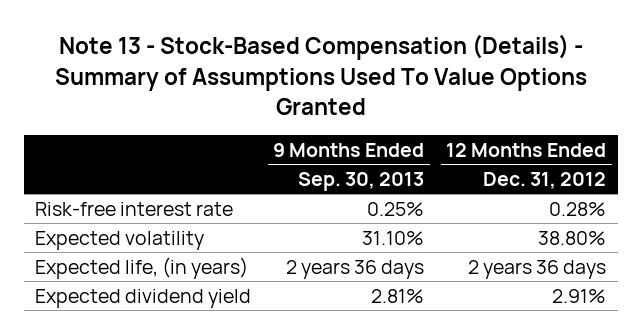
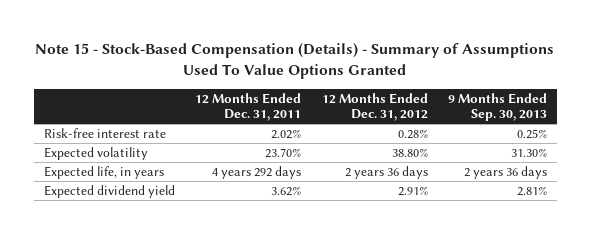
- Note 13 - Stock-Based Compensation (Details) - Summary of Assumptions Used To Value Options Granted
+ Note 15 - Stock-Based Compensation (Details) - Summary of Assumptions Used To Value Options Granted
- | 9 Months Ended Sep. 30, 2013 | 12 Months Ended Dec. 31, 2012
+ | 12 Months Ended Dec. 31, 2011 | 12 Months Ended Dec. 31, 2012 | 9 Months Ended Sep. 30, 2013
- Expected volatility | 31.10% | 38.80%
- Expected life, (in years) | 2 years 36 days | 2 years 36 days
+ Expected volatility | 23.70% | 38.80% | 31.30%
+ Expected life, in years | 4 years 292 days | 2 years 36 days | 2 years 36 days

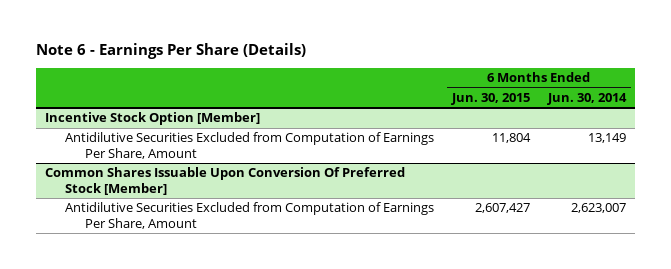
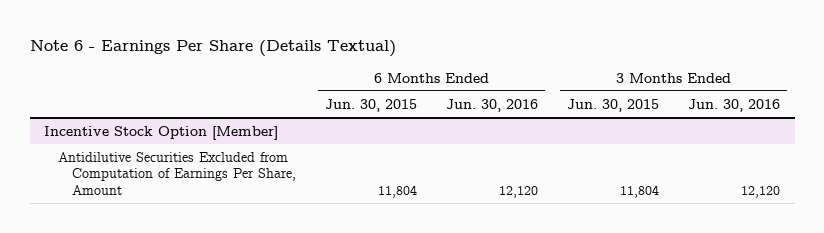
- Note 6 - Earnings Per Share (Details)
+ Note 6 - Earnings Per Share (Details Textual)
- | 6 Months Ended Jun. 30, 2015 | 6 Months Ended Jun. 30, 2014
+ | 6 Months Ended Jun. 30, 2015 | 6 Months Ended Jun. 30, 2016 | 3 Months Ended Jun. 30, 2015 | 3 Months Ended Jun. 30, 2016
- Common Shares Issuable Upon Conversion Of Preferred Stock [Member]
- Antidilutive Securities Excluded from Computation of Earnings Per Share, Amount | 2,607,427 | 2,623,007

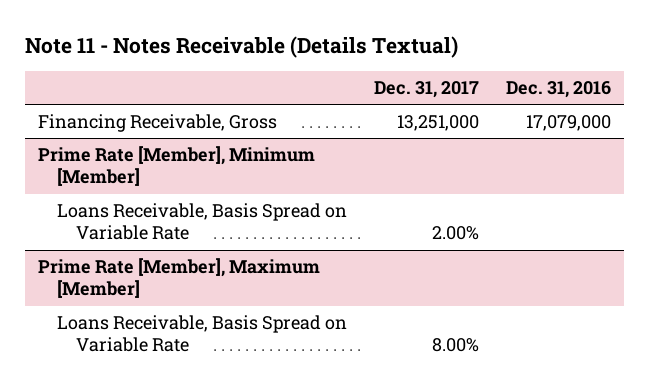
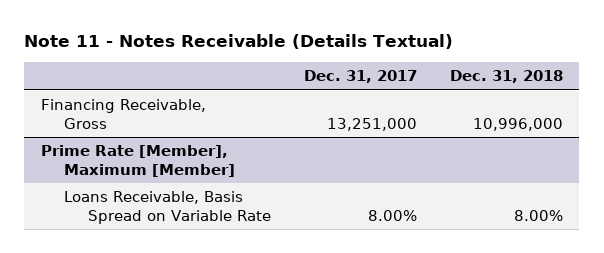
- | Dec. 31, 2017 | Dec. 31, 2016
+ | Dec. 31, 2017 | Dec. 31, 2018
- Prime Rate [Member], Minimum [Member]
- Loans Receivable, Basis Spread on Variable Rate | 2.00% |

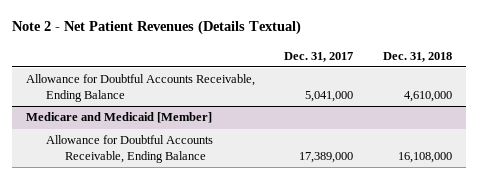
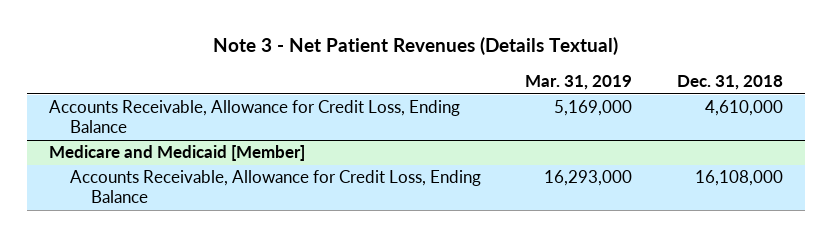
- Note 2 - Net Patient Revenues (Details Textual)
+ Note 3 - Net Patient Revenues (Details Textual)
- | Dec. 31, 2017 | Dec. 31, 2018
+ | Mar. 31, 2019 | Dec. 31, 2018
- Allowance for Doubtful Accounts Receivable, Ending Balance | 5,041,000 | 4,610,000
+ Accounts Receivable, Allowance for Credit Loss, Ending Balance | 5,169,000 | 4,610,000
@ Medicare and Medicaid [Member]
- Allowance for Doubtful Accounts Receivable, Ending Balance | 17,389,000 | 16,108,000
+ Accounts Receivable, Allowance for Credit Loss, Ending Balance | 16,293,000 | 16,108,000

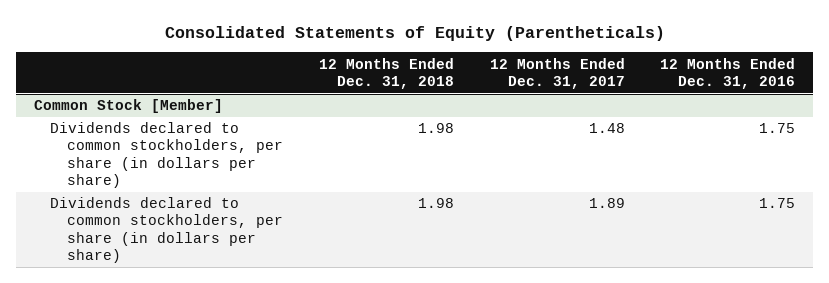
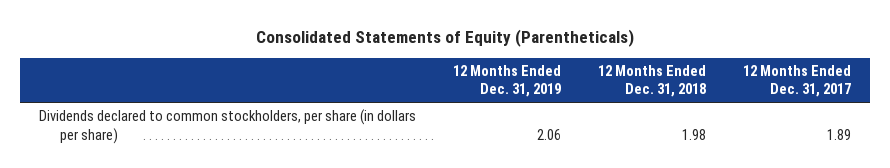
- | 12 Months Ended Dec. 31, 2018 | 12 Months Ended Dec. 31, 2017 | 12 Months Ended Dec. 31, 2016
+ | 12 Months Ended Dec. 31, 2019 | 12 Months Ended Dec. 31, 2018 | 12 Months Ended Dec. 31, 2017
- Common Stock [Member]
- Dividends declared to common stockholders, per share (in dollars per share) | 1.98 | 1.48 | 1.75

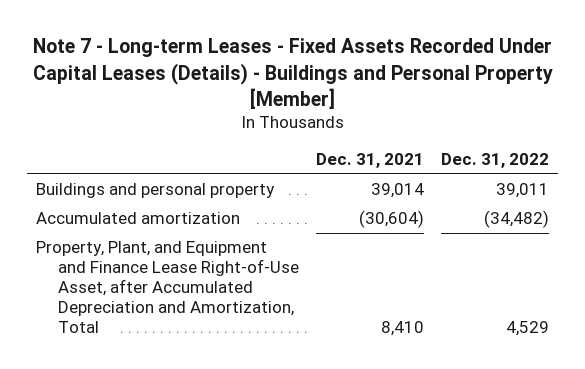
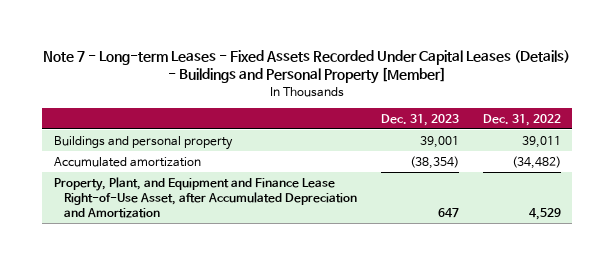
- | Dec. 31, 2021 | Dec. 31, 2022
+ | Dec. 31, 2023 | Dec. 31, 2022
- Property, Plant, and Equipment and Finance Lease Right-of-Use Asset, after Accumulated Depreciation and Amortization, Total | 8,410 | 4,529
+ Property, Plant, and Equipment and Finance Lease Right-of-Use Asset, after Accumulated Depreciation and Amortization | 647 | 4,529

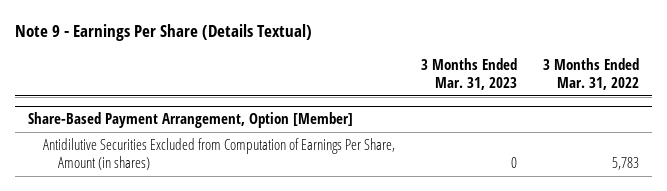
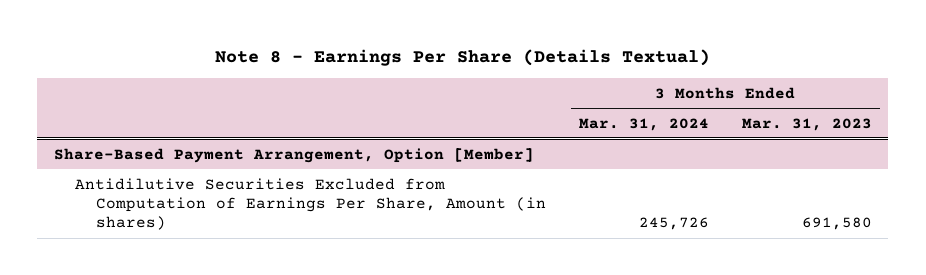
- Note 9 - Earnings Per Share (Details Textual)
+ Note 8 - Earnings Per Share (Details Textual)
- | 3 Months Ended Mar. 31, 2023 | 3 Months Ended Mar. 31, 2022
+ | 3 Months Ended Mar. 31, 2024 | 3 Months Ended Mar. 31, 2023
@ Share-Based Payment Arrangement, Option [Member]
- Antidilutive Securities Excluded from Computation of Earnings Per Share, Amount (in shares) | 0 | 5,783
+ Antidilutive Securities Excluded from Computation of Earnings Per Share, Amount (in shares) | 245,726 | 691,580

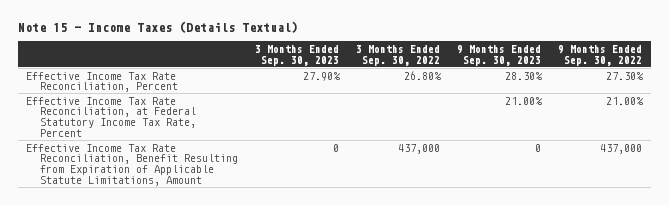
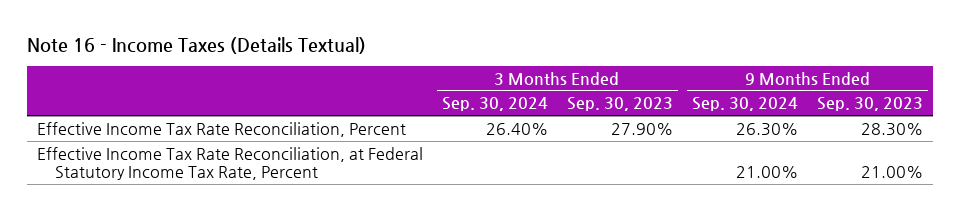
- Note 15 - Income Taxes (Details Textual)
+ Note 16 - Income Taxes (Details Textual)
- | 3 Months Ended Sep. 30, 2023 | 3 Months Ended Sep. 30, 2022 | 9 Months Ended Sep. 30, 2023 | 9 Months Ended Sep. 30, 2022
+ | 3 Months Ended Sep. 30, 2024 | 3 Months Ended Sep. 30, 2023 | 9 Months Ended Sep. 30, 2024 | 9 Months Ended Sep. 30, 2023
- Effective Income Tax Rate Reconciliation, Benefit Resulting from Expiration of Applicable Statute Limitations, Amount | 0 | 437,000 | 0 | 437,000

